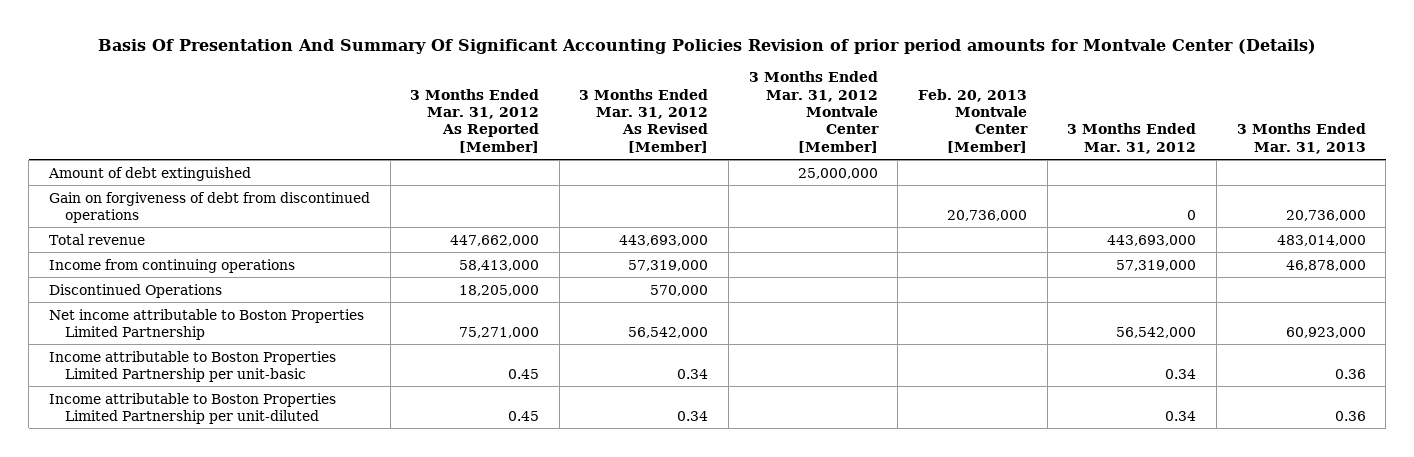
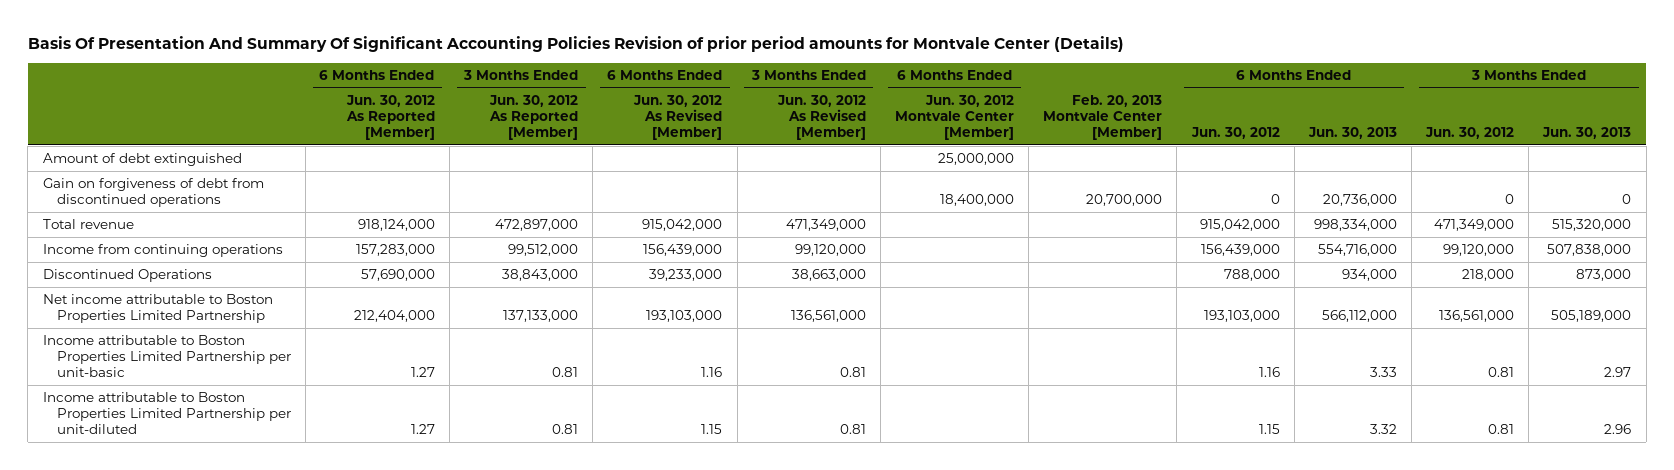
- | 3 Months Ended Mar. 31, 2012 As Reported [Member] | 3 Months Ended Mar. 31, 2012 As Revised [Member] | 3 Months Ended Mar. 31, 2012 Montvale Center [Member] | Feb. 20, 2013 Montvale Center [Member] | 3 Months Ended Mar. 31, 2012 | 3 Months Ended Mar. 31, 2013
+ | 6 Months Ended Jun. 30, 2012 As Reported [Member] | 3 Months Ended Jun. 30, 2012 As Reported [Member] | 6 Months Ended Jun. 30, 2012 As Revised [Member] | 3 Months Ended Jun. 30, 2012 As Revised [Member] | 6 Months Ended Jun. 30, 2012 Montvale Center [Member] | Feb. 20, 2013 Montvale Center [Member] | 6 Months Ended Jun. 30, 2012 | 6 Months Ended Jun. 30, 2013 | 3 Months Ended Jun. 30, 2012 | 3 Months Ended Jun. 30, 2013
- Gain on forgiveness of debt from discontinued operations | | | | 20,736,000 | 0 | 20,736,000
+ Gain on forgiveness of debt from discontinued operations | | | | | 18,400,000 | 20,700,000 | 0 | 20,736,000 | 0 | 0

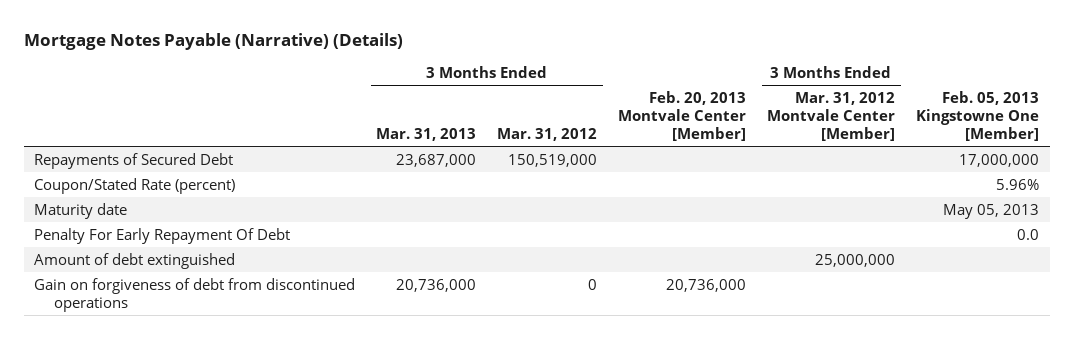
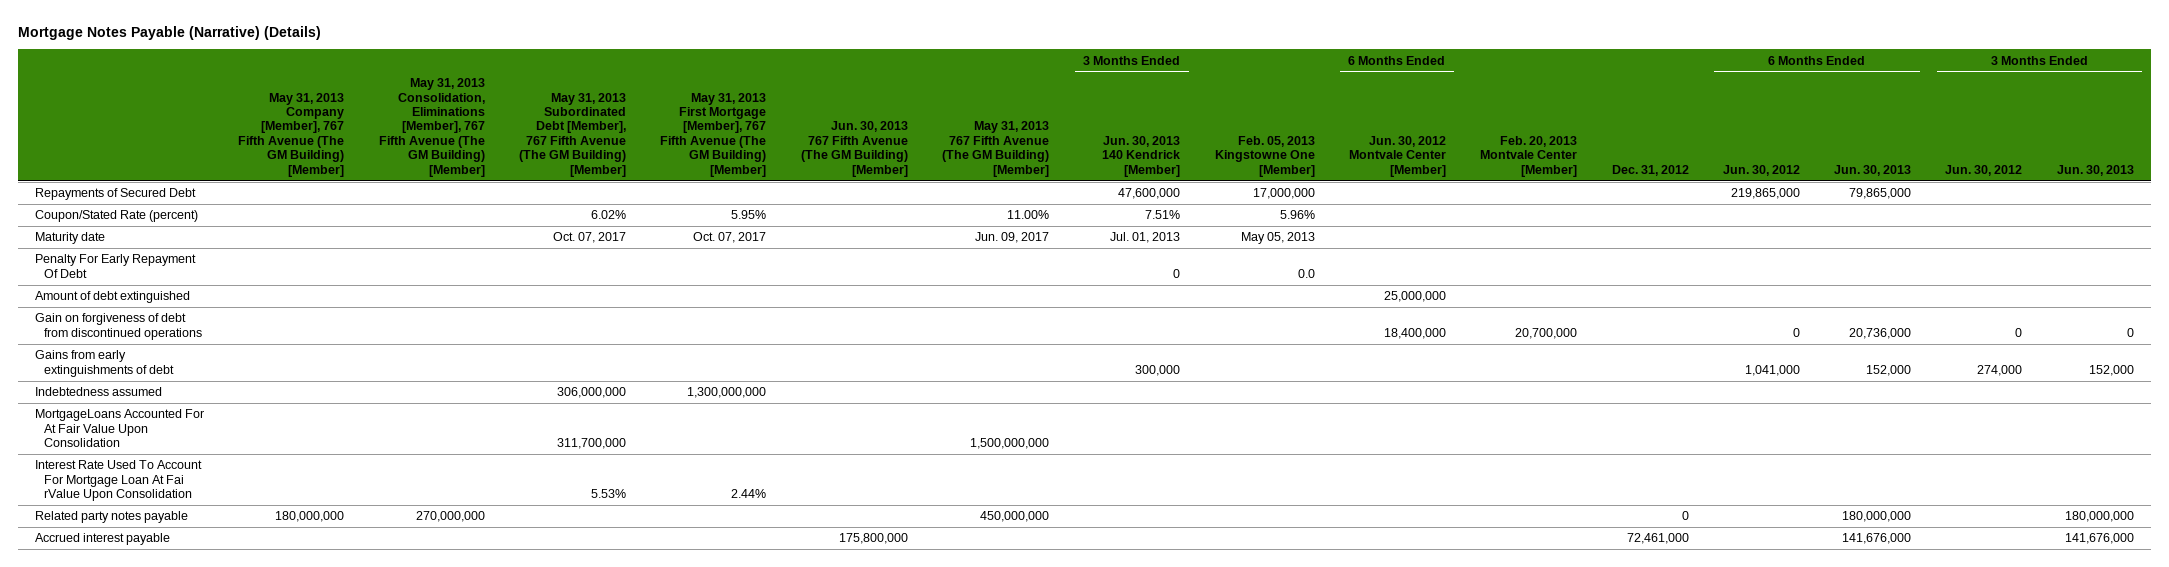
- | 3 Months Ended Mar. 31, 2013 | 3 Months Ended Mar. 31, 2012 | Feb. 20, 2013 Montvale Center [Member] | 3 Months Ended Mar. 31, 2012 Montvale Center [Member] | Feb. 05, 2013 Kingstowne One [Member]
+ | May 31, 2013 Company [Member], 767 Fifth Avenue (The GM Building) [Member] | May 31, 2013 Consolidation, Eliminations [Member], 767 Fifth Avenue (The GM Building) [Member] | May 31, 2013 Subordinated Debt [Member], 767 Fifth Avenue (The GM Building) [Member] | May 31, 2013 First Mortgage [Member], 767 Fifth Avenue (The GM Building) [Member] | Jun. 30, 2013 767 Fifth Avenue (The GM Building) [Member] | May 31, 2013 767 Fifth Avenue (The GM Building) [Member] | 3 Months Ended Jun. 30, 2013 140 Kendrick [Member] | Feb. 05, 2013 Kingstowne One [Member] | 6 Months Ended Jun. 30, 2012 Montvale Center [Member] | Feb. 20, 2013 Montvale Center [Member] | Dec. 31, 2012 | 6 Months Ended Jun. 30, 2012 | 6 Months Ended Jun. 30, 2013 | 3 Months Ended Jun. 30, 2012 | 3 Months Ended Jun. 30, 2013
- Gain on forgiveness of debt from discontinued operations | 20,736,000 | 0 | 20,736,000 | |
+ Gain on forgiveness of debt from discontinued operations | | | | | | | | | 18,400,000 | 20,700,000 | | 0 | 20,736,000 | 0 | 0
+ Gains from early extinguishments of debt | | | | | | | 300,000 | | | | | 1,041,000 | 152,000 | 274,000 | 152,000
+ Indebtedness assumed | | | 306,000,000 | 1,300,000,000 | | | | | | | | | | |
+ MortgageLoans Accounted For At Fair Value Upon Consolidation | | | 311,700,000 | | | 1,500,000,000 | | | | | | | | |
+ Interest Rate Used To Account For Mortgage Loan At Fai rValue Upon Consolidation | | | 5.53% | 2.44% | | | | | | | | | | |
+ Related party notes payable | 180,000,000 | 270,000,000 | | | | 450,000,000 | | | | | 0 | | 180,000,000 | | 180,000,000
+ Accrued interest payable | | | | | 175,800,000 | | | | | | 72,461,000 | | 141,676,000 | | 141,676,000

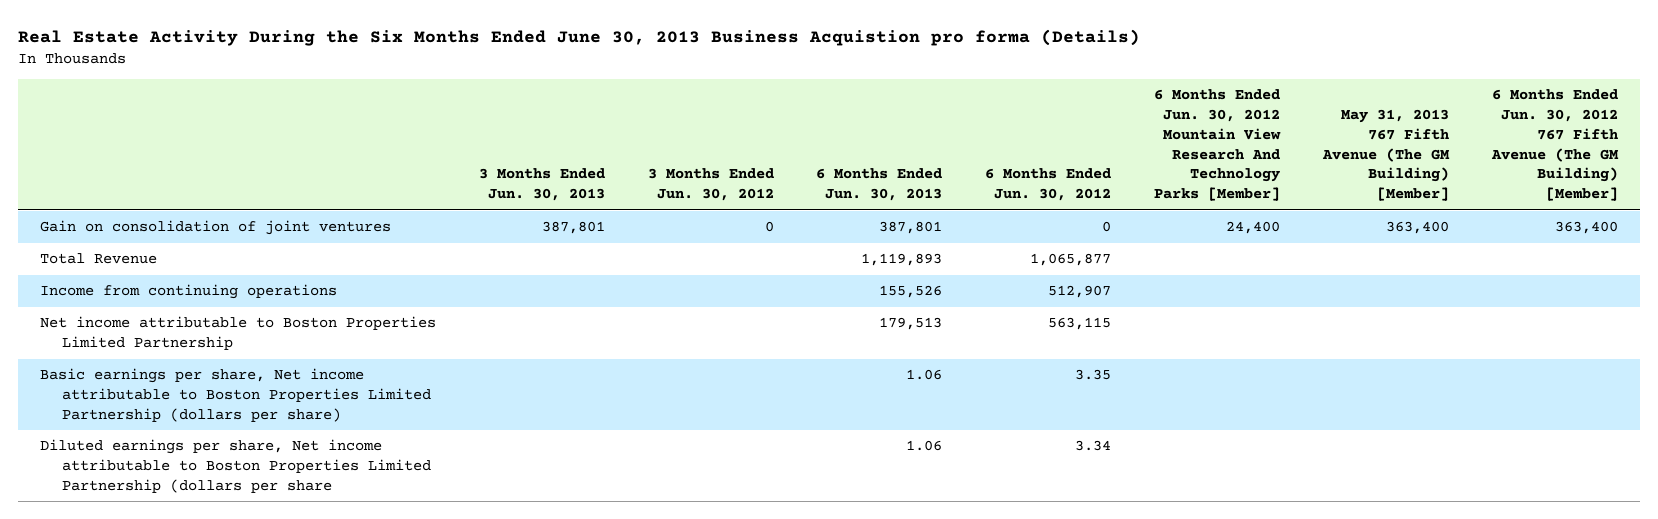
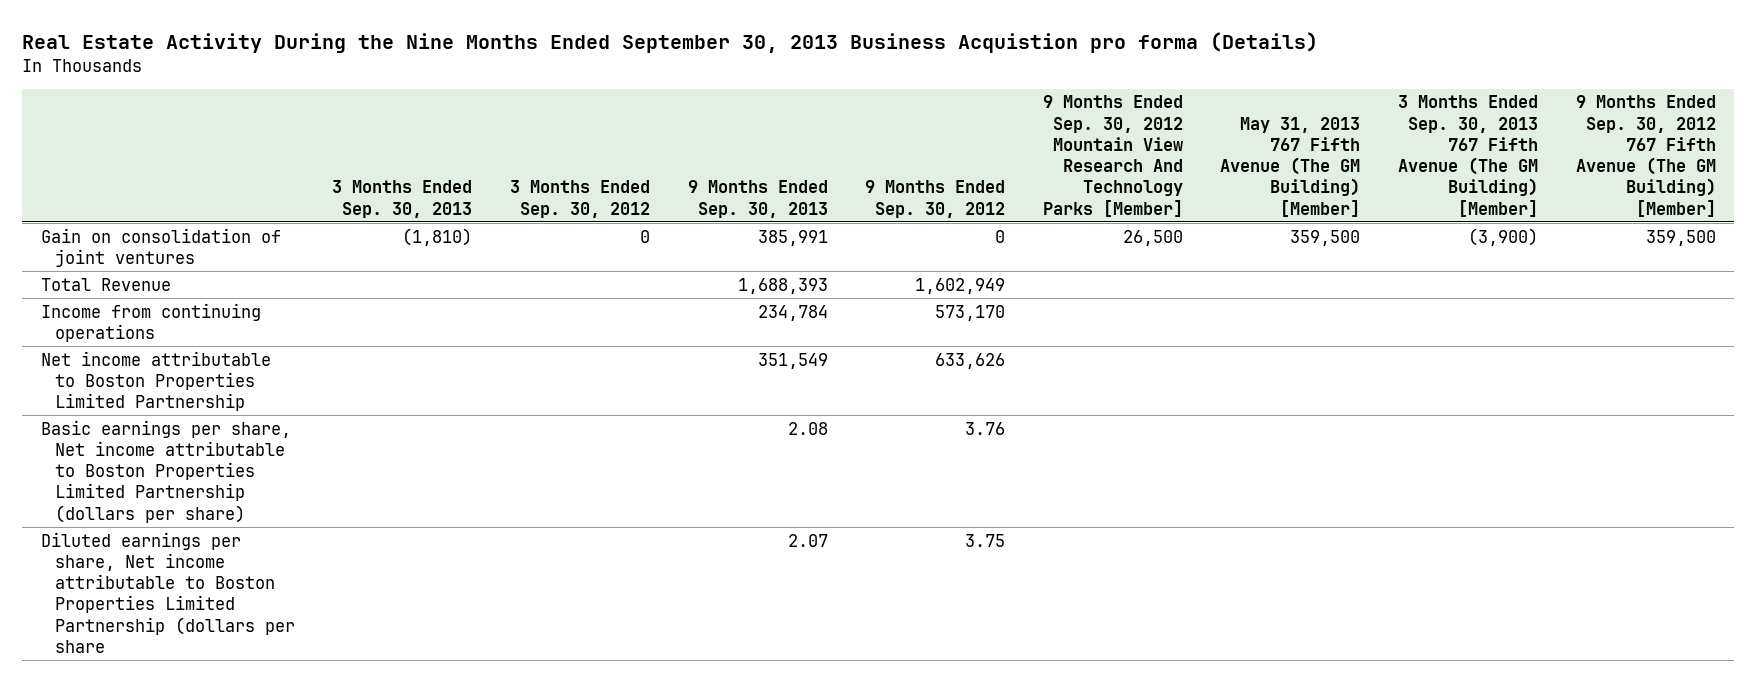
- Real Estate Activity During the Six Months Ended June 30, 2013 Business Acquistion pro forma (Details)
+ Real Estate Activity During the Nine Months Ended September 30, 2013 Business Acquistion pro forma (Details)
- | 3 Months Ended Jun. 30, 2013 | 3 Months Ended Jun. 30, 2012 | 6 Months Ended Jun. 30, 2013 | 6 Months Ended Jun. 30, 2012 | 6 Months Ended Jun. 30, 2012 Mountain View Research And Technology Parks [Member] | May 31, 2013 767 Fifth Avenue (The GM Building) [Member] | 6 Months Ended Jun. 30, 2012 767 Fifth Avenue (The GM Building) [Member]
+ | 3 Months Ended Sep. 30, 2013 | 3 Months Ended Sep. 30, 2012 | 9 Months Ended Sep. 30, 2013 | 9 Months Ended Sep. 30, 2012 | 9 Months Ended Sep. 30, 2012 Mountain View Research And Technology Parks [Member] | May 31, 2013 767 Fifth Avenue (The GM Building) [Member] | 3 Months Ended Sep. 30, 2013 767 Fifth Avenue (The GM Building) [Member] | 9 Months Ended Sep. 30, 2012 767 Fifth Avenue (The GM Building) [Member]
- Gain on consolidation of joint ventures | 387,801 | 0 | 387,801 | 0 | 24,400 | 363,400 | 363,400
+ Gain on consolidation of joint ventures | (1,810) | 0 | 385,991 | 0 | 26,500 | 359,500 | (3,900) | 359,500

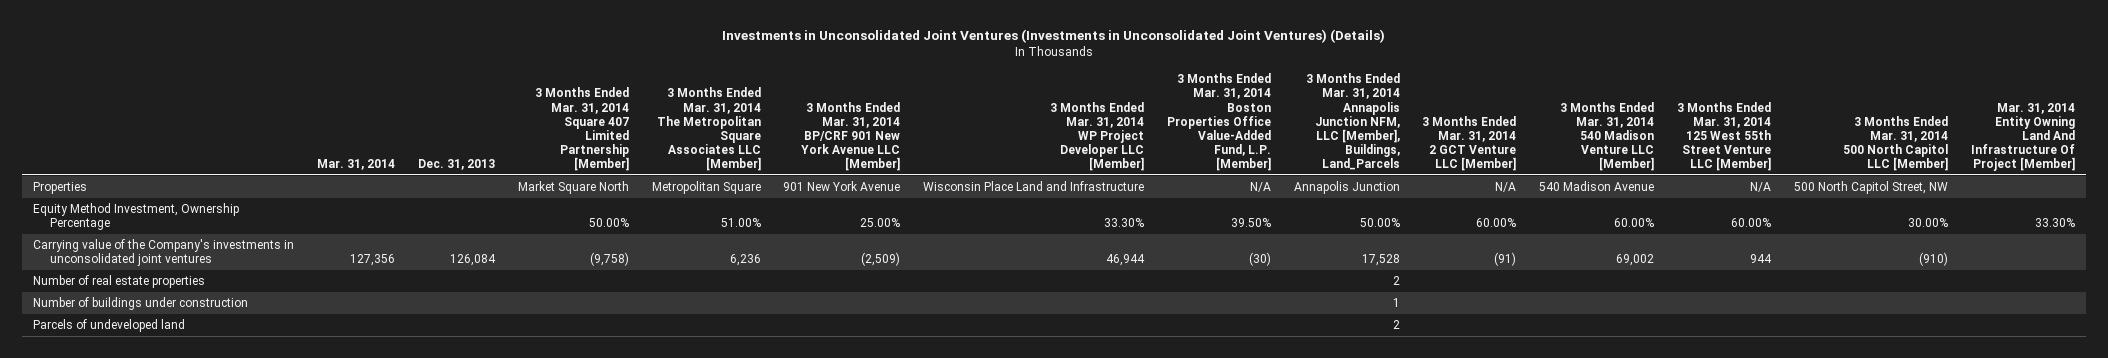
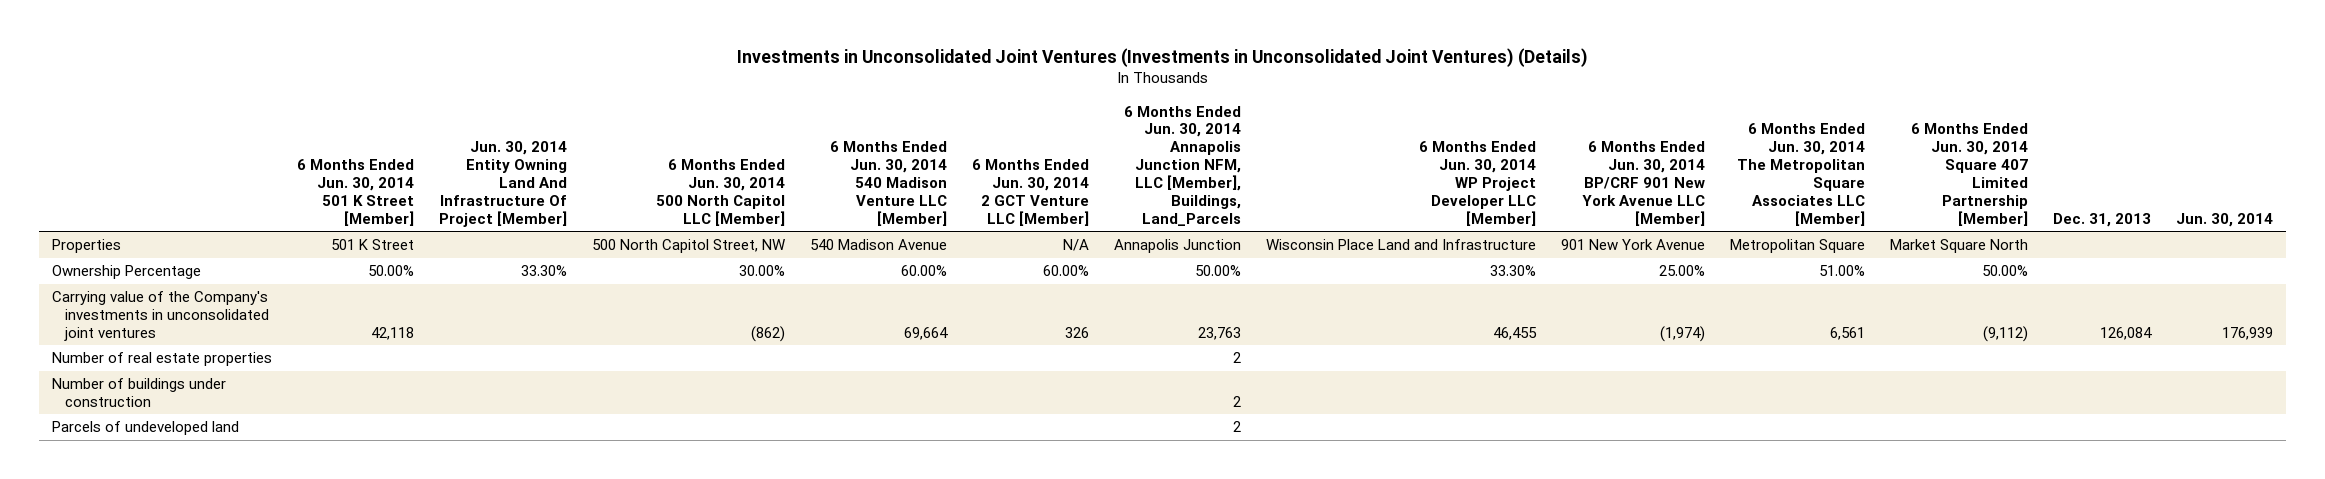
- | Mar. 31, 2014 | Dec. 31, 2013 | 3 Months Ended Mar. 31, 2014 Square 407 Limited Partnership [Member] | 3 Months Ended Mar. 31, 2014 The Metropolitan Square Associates LLC [Member] | 3 Months Ended Mar. 31, 2014 BP/CRF 901 New York Avenue LLC [Member] | 3 Months Ended Mar. 31, 2014 WP Project Developer LLC [Member] | 3 Months Ended Mar. 31, 2014 Boston Properties Office Value-Added Fund, L.P. [Member] | 3 Months Ended Mar. 31, 2014 Annapolis Junction NFM, LLC [Member], Buildings, Land_Parcels | 3 Months Ended Mar. 31, 2014 2 GCT Venture LLC [Member] | 3 Months Ended Mar. 31, 2014 540 Madison Venture LLC [Member] | 3 Months Ended Mar. 31, 2014 125 West 55th Street Venture LLC [Member] | 3 Months Ended Mar. 31, 2014 500 North Capitol LLC [Member] | Mar. 31, 2014 Entity Owning Land And Infrastructure Of Project [Member]
+ | 6 Months Ended Jun. 30, 2014 501 K Street [Member] | Jun. 30, 2014 Entity Owning Land And Infrastructure Of Project [Member] | 6 Months Ended Jun. 30, 2014 500 North Capitol LLC [Member] | 6 Months Ended Jun. 30, 2014 540 Madison Venture LLC [Member] | 6 Months Ended Jun. 30, 2014 2 GCT Venture LLC [Member] | 6 Months Ended Jun. 30, 2014 Annapolis Junction NFM, LLC [Member], Buildings, Land_Parcels | 6 Months Ended Jun. 30, 2014 WP Project Developer LLC [Member] | 6 Months Ended Jun. 30, 2014 BP/CRF 901 New York Avenue LLC [Member] | 6 Months Ended Jun. 30, 2014 The Metropolitan Square Associates LLC [Member] | 6 Months Ended Jun. 30, 2014 Square 407 Limited Partnership [Member] | Dec. 31, 2013 | Jun. 30, 2014
- Equity Method Investment, Ownership Percentage | | | 50.00% | 51.00% | 25.00% | 33.30% | 39.50% | 50.00% | 60.00% | 60.00% | 60.00% | 30.00% | 33.30%
+ Ownership Percentage | 50.00% | 33.30% | 30.00% | 60.00% | 60.00% | 50.00% | 33.30% | 25.00% | 51.00% | 50.00% | |

